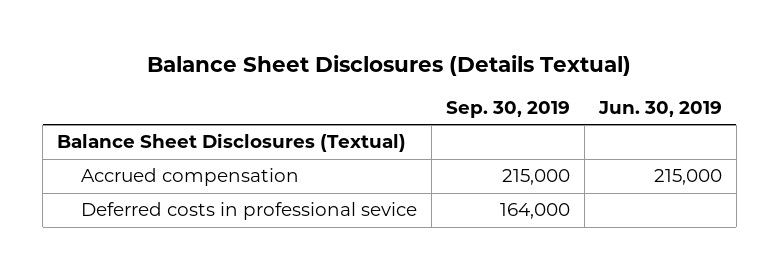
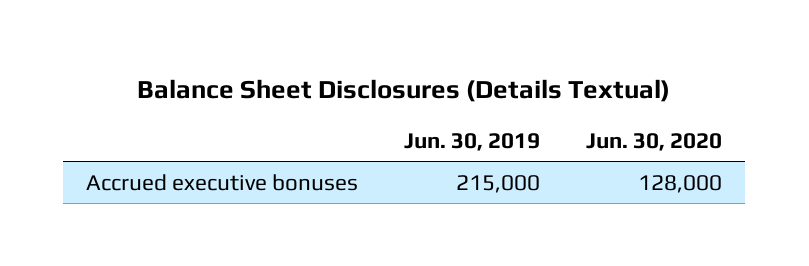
- | Sep. 30, 2019 | Jun. 30, 2019
+ | Jun. 30, 2019 | Jun. 30, 2020
- Balance Sheet Disclosures (Textual)
- Accrued compensation | 215,000 | 215,000
- Deferred costs in professional sevice | 164,000 |
+ Accrued executive bonuses | 215,000 | 128,000

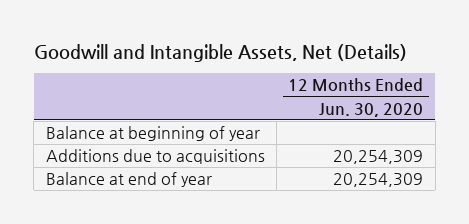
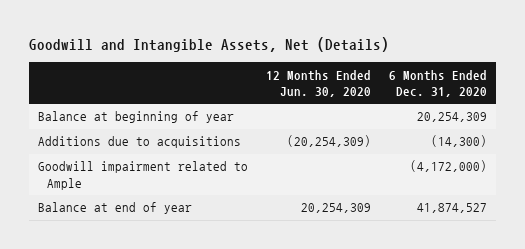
- | 12 Months Ended Jun. 30, 2020
+ | 12 Months Ended Jun. 30, 2020 | 6 Months Ended Dec. 31, 2020
- Additions due to acquisitions | 20,254,309
+ Additions due to acquisitions | (20,254,309) | (14,300)
+ Goodwill impairment related to Ample | | (4,172,000)

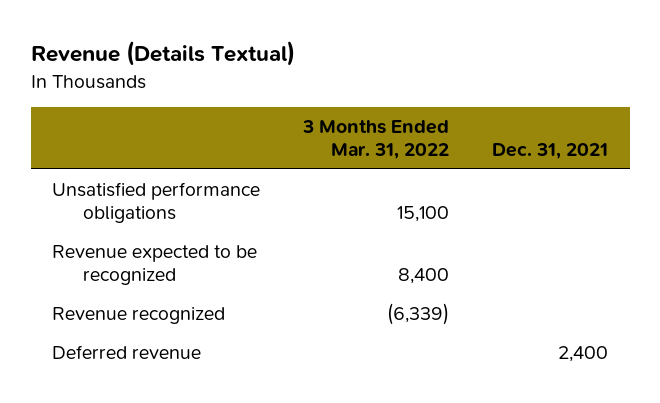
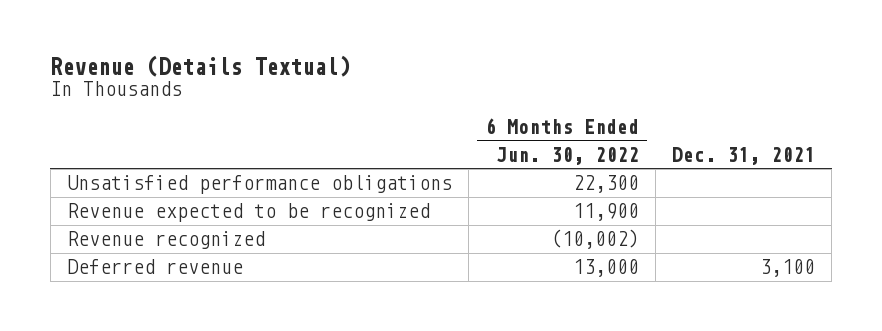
- | 3 Months Ended Mar. 31, 2022 | Dec. 31, 2021
+ | 6 Months Ended Jun. 30, 2022 | Dec. 31, 2021
- Deferred revenue | | 2,400
+ Deferred revenue | 13,000 | 3,100

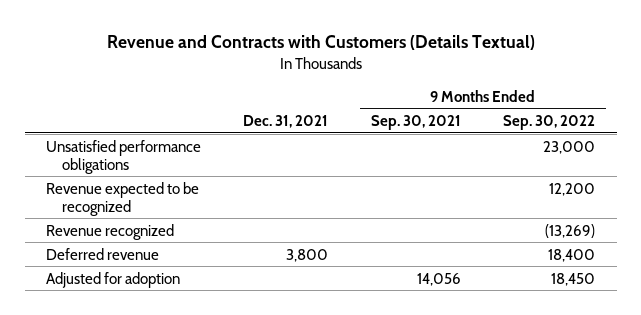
- Revenue (Details Textual)
+ Revenue and Contracts with Customers (Details Textual)
- | 6 Months Ended Jun. 30, 2022 | Dec. 31, 2021
+ | Dec. 31, 2021 | 9 Months Ended Sep. 30, 2021 | 9 Months Ended Sep. 30, 2022
- Deferred revenue | 13,000 | 3,100
+ Deferred revenue | 3,800 | | 18,400
+ Adjusted for adoption | | 14,056 | 18,450

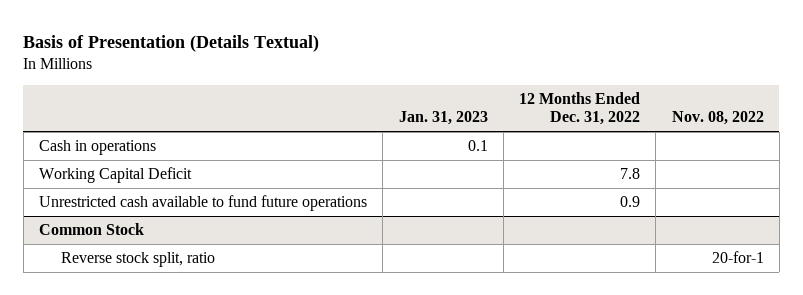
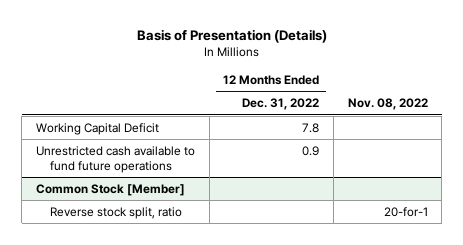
- Basis of Presentation (Details Textual)
+ Basis of Presentation (Details)
- | Jan. 31, 2023 | 12 Months Ended Dec. 31, 2022 | Nov. 08, 2022
+ | 12 Months Ended Dec. 31, 2022 | Nov. 08, 2022
- Cash in operations | 0.1 | |
- Common Stock
+ Common Stock [Member]

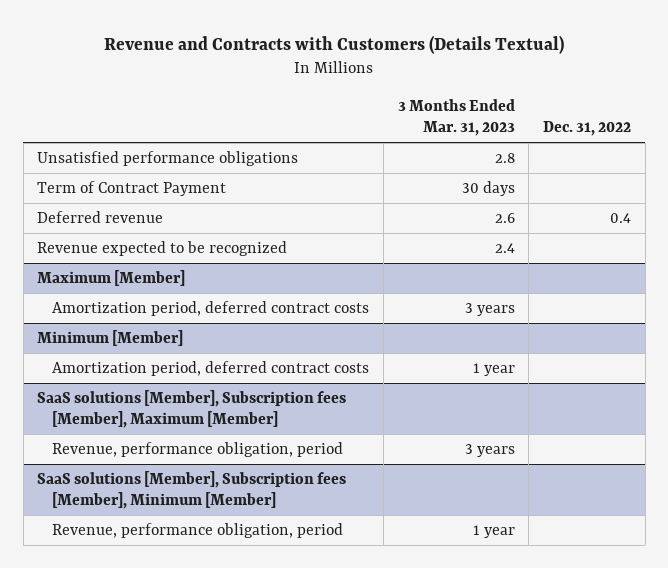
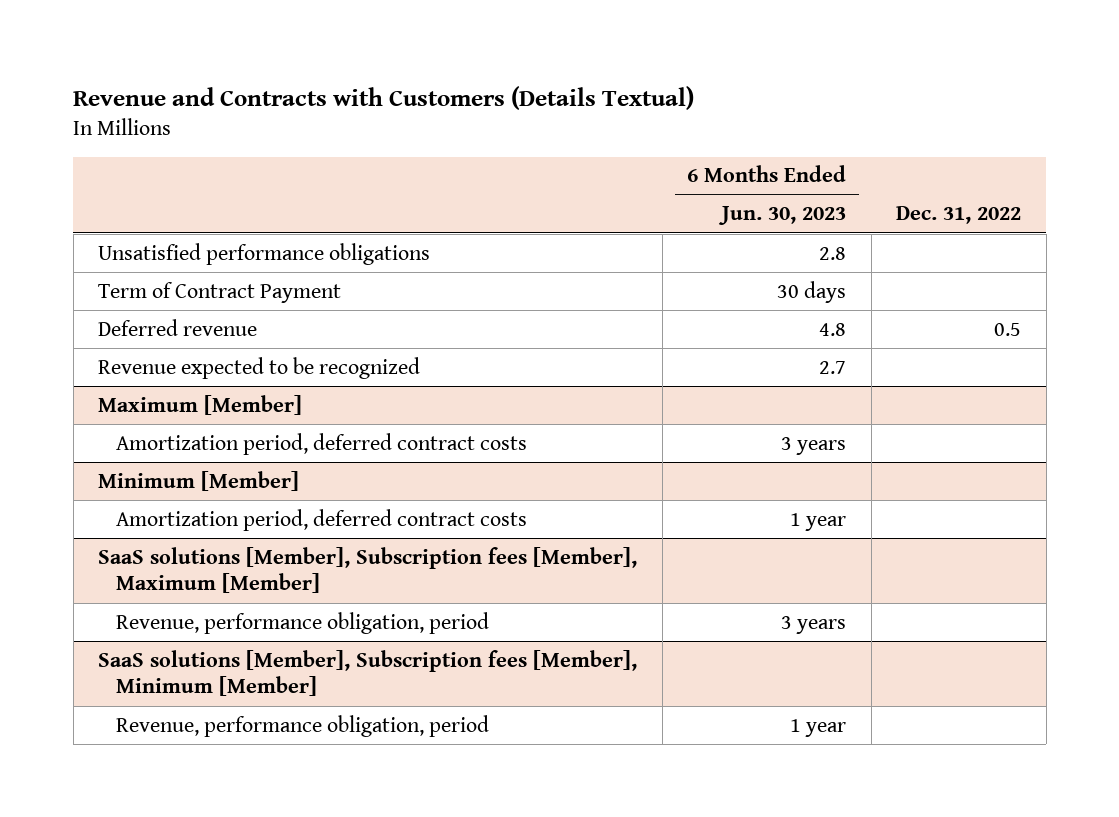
- | 3 Months Ended Mar. 31, 2023 | Dec. 31, 2022
+ | 6 Months Ended Jun. 30, 2023 | Dec. 31, 2022
- Deferred revenue | 2.6 | 0.4
+ Deferred revenue | 4.8 | 0.5

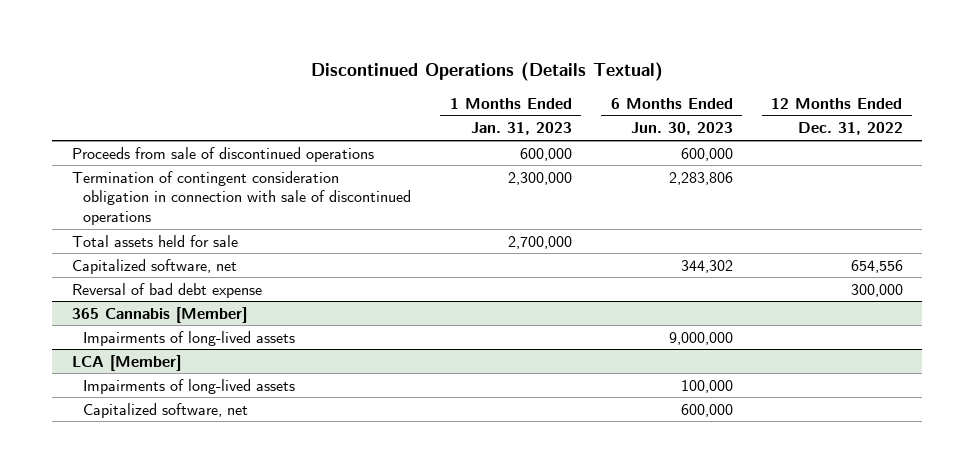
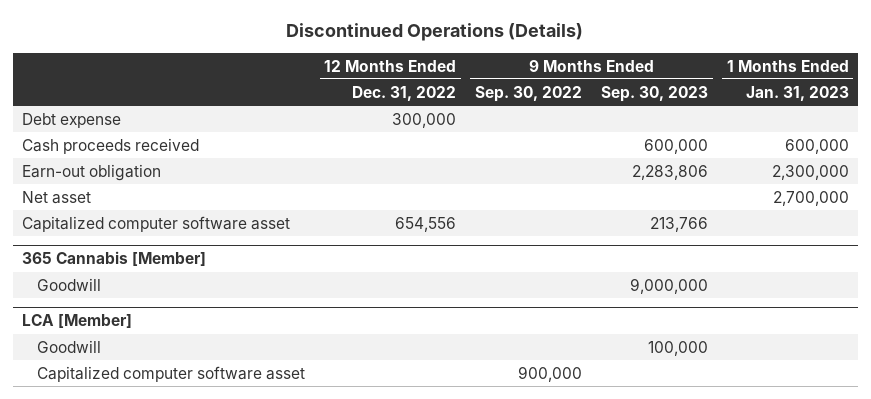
- Discontinued Operations (Details Textual)
+ Discontinued Operations (Details)
- | 1 Months Ended Jan. 31, 2023 | 6 Months Ended Jun. 30, 2023 | 12 Months Ended Dec. 31, 2022
+ | 12 Months Ended Dec. 31, 2022 | 9 Months Ended Sep. 30, 2022 | 9 Months Ended Sep. 30, 2023 | 1 Months Ended Jan. 31, 2023
- Proceeds from sale of discontinued operations | 600,000 | 600,000 |
- Termination of contingent consideration obligation in connection with sale of discontinued operations | 2,300,000 | 2,283,806 |
- Total assets held for sale | 2,700,000 | |
- Capitalized software, net | | 344,302 | 654,556
- Reversal of bad debt expense | | | 300,000
+ Debt expense | 300,000 | | |
+ Cash proceeds received | | | 600,000 | 600,000
+ Earn-out obligation | | | 2,283,806 | 2,300,000
+ Net asset | | | | 2,700,000
+ Capitalized computer software asset | 654,556 | | 213,766 |
@ 365 Cannabis [Member]
- Impairments of long-lived assets | | 9,000,000 |
+ Goodwill | | | 9,000,000 |
@ LCA [Member]
- Impairments of long-lived assets | | 100,000 |
- Capitalized software, net | | 600,000 |
+ Goodwill | | | 100,000 |
+ Capitalized computer software asset | | 900,000 | |

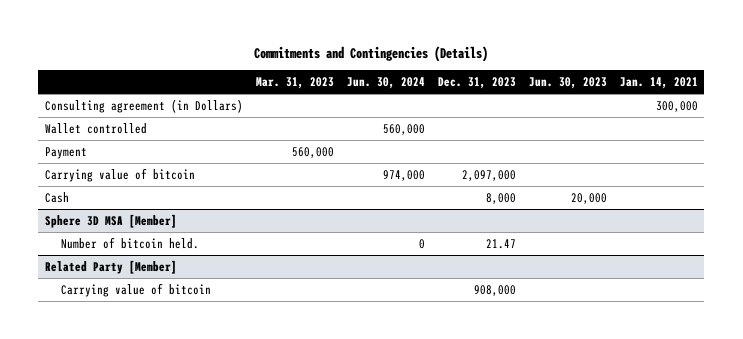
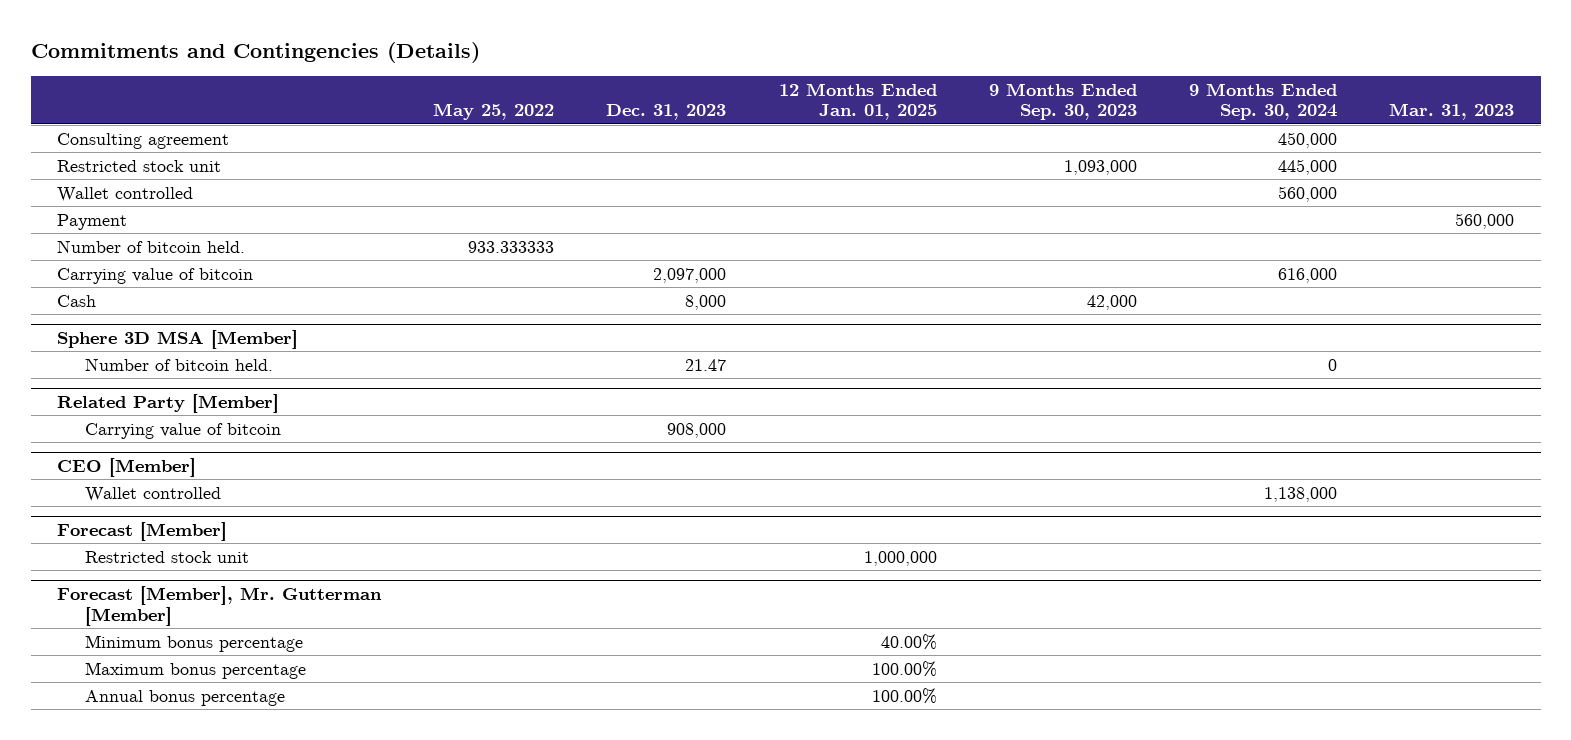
- | Mar. 31, 2023 | Jun. 30, 2024 | Dec. 31, 2023 | Jun. 30, 2023 | Jan. 14, 2021
+ | May 25, 2022 | Dec. 31, 2023 | 12 Months Ended Jan. 01, 2025 | 9 Months Ended Sep. 30, 2023 | 9 Months Ended Sep. 30, 2024 | Mar. 31, 2023
- Consulting agreement (in Dollars) | | | | | 300,000
+ Consulting agreement | | | | | 450,000 |
+ Restricted stock unit | | | | 1,093,000 | 445,000 |
+ Number of bitcoin held. | 933.333333 | | | | |
+ CEO [Member]
+ Wallet controlled | | | | | 1,138,000 |
+ Forecast [Member]
+ Restricted stock unit | | | 1,000,000 | | |
+ Forecast [Member], Mr. Gutterman [Member]
+ Minimum bonus percentage | | | 40.00% | | |
+ Maximum bonus percentage | | | 100.00% | | |
+ Annual bonus percentage | | | 100.00% | | |

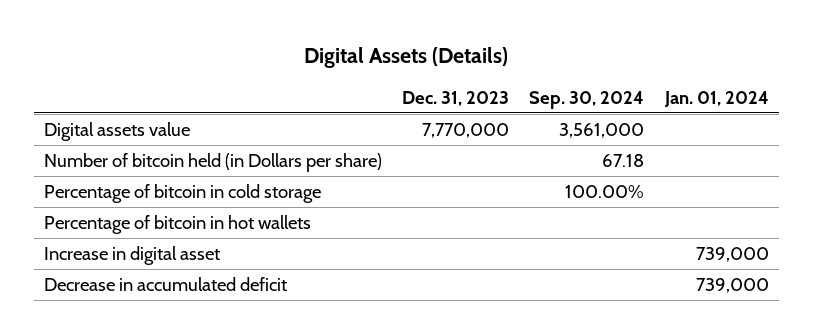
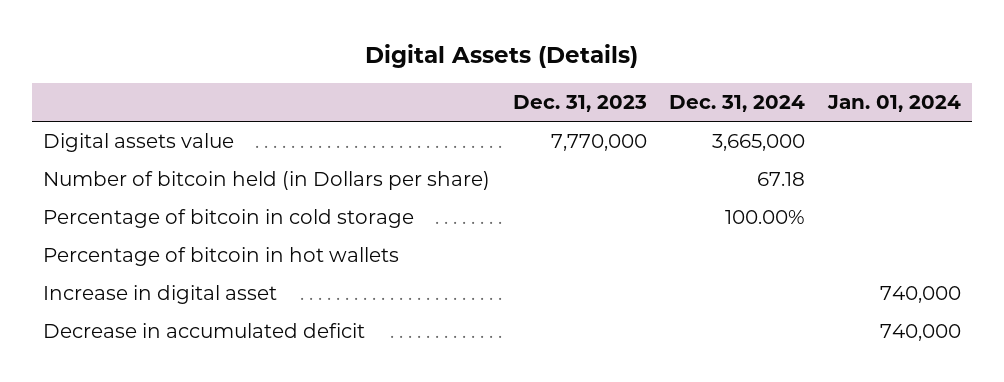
- | Dec. 31, 2023 | Sep. 30, 2024 | Jan. 01, 2024
+ | Dec. 31, 2023 | Dec. 31, 2024 | Jan. 01, 2024
- Increase in digital asset | | | 739,000
- Decrease in accumulated deficit | | | 739,000
+ Increase in digital asset | | | 740,000
+ Decrease in accumulated deficit | | | 740,000

